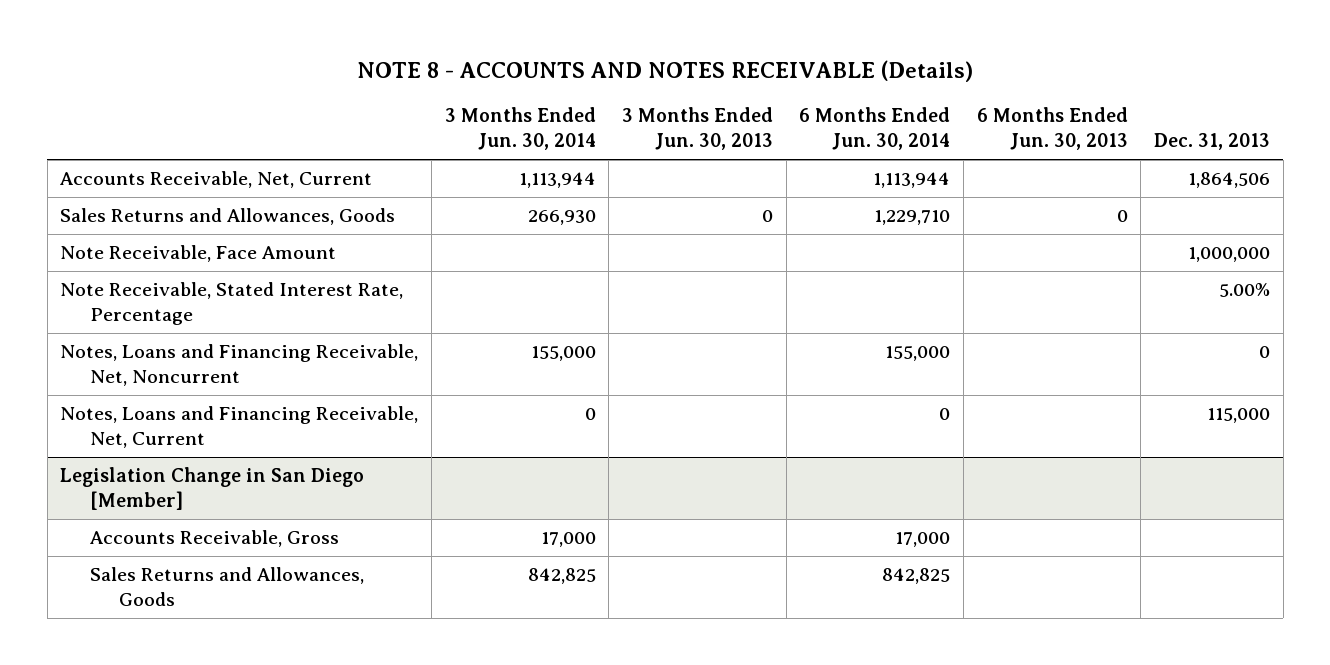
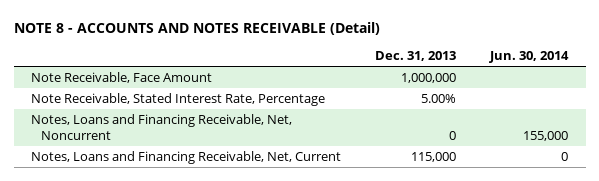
- NOTE 8 - ACCOUNTS AND NOTES RECEIVABLE (Details)
+ NOTE 8 - ACCOUNTS AND NOTES RECEIVABLE (Detail)
- | 3 Months Ended Jun. 30, 2014 | 3 Months Ended Jun. 30, 2013 | 6 Months Ended Jun. 30, 2014 | 6 Months Ended Jun. 30, 2013 | Dec. 31, 2013
+ | Dec. 31, 2013 | Jun. 30, 2014
- Accounts Receivable, Net, Current | 1,113,944 | | 1,113,944 | | 1,864,506
- Sales Returns and Allowances, Goods | 266,930 | 0 | 1,229,710 | 0 |
- Legislation Change in San Diego [Member]
- Accounts Receivable, Gross | 17,000 | | 17,000 | |
- Sales Returns and Allowances, Goods | 842,825 | | 842,825 | |

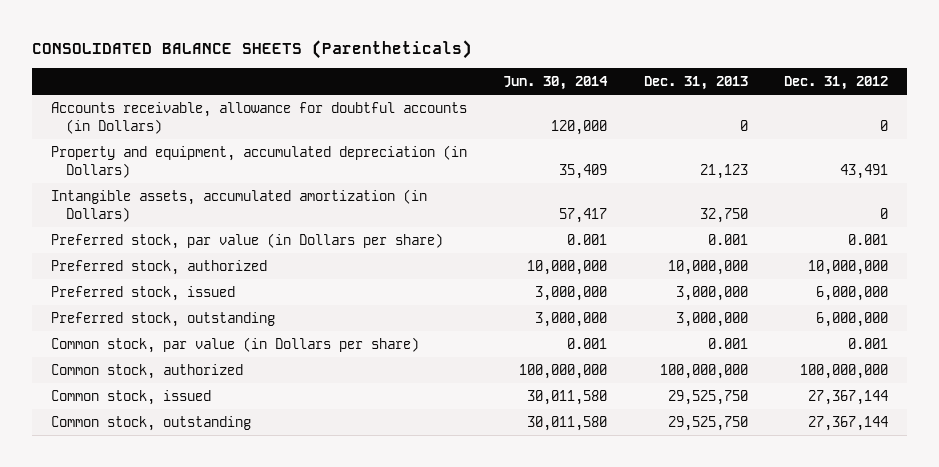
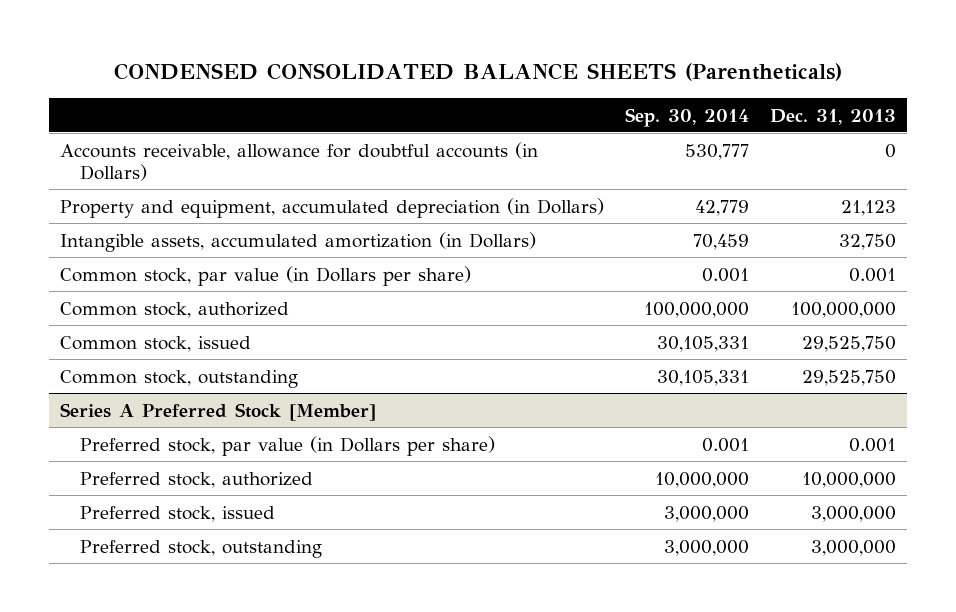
- CONSOLIDATED BALANCE SHEETS (Parentheticals)
+ CONDENSED CONSOLIDATED BALANCE SHEETS (Parentheticals)
- | Jun. 30, 2014 | Dec. 31, 2013 | Dec. 31, 2012
+ | Sep. 30, 2014 | Dec. 31, 2013
- Preferred stock, par value (in Dollars per share) | 0.001 | 0.001 | 0.001
- Preferred stock, authorized | 10,000,000 | 10,000,000 | 10,000,000
- Preferred stock, issued | 3,000,000 | 3,000,000 | 6,000,000
- Preferred stock, outstanding | 3,000,000 | 3,000,000 | 6,000,000
+ Series A Preferred Stock [Member]
+ Preferred stock, par value (in Dollars per share) | 0.001 | 0.001
+ Preferred stock, authorized | 10,000,000 | 10,000,000
+ Preferred stock, issued | 3,000,000 | 3,000,000
+ Preferred stock, outstanding | 3,000,000 | 3,000,000

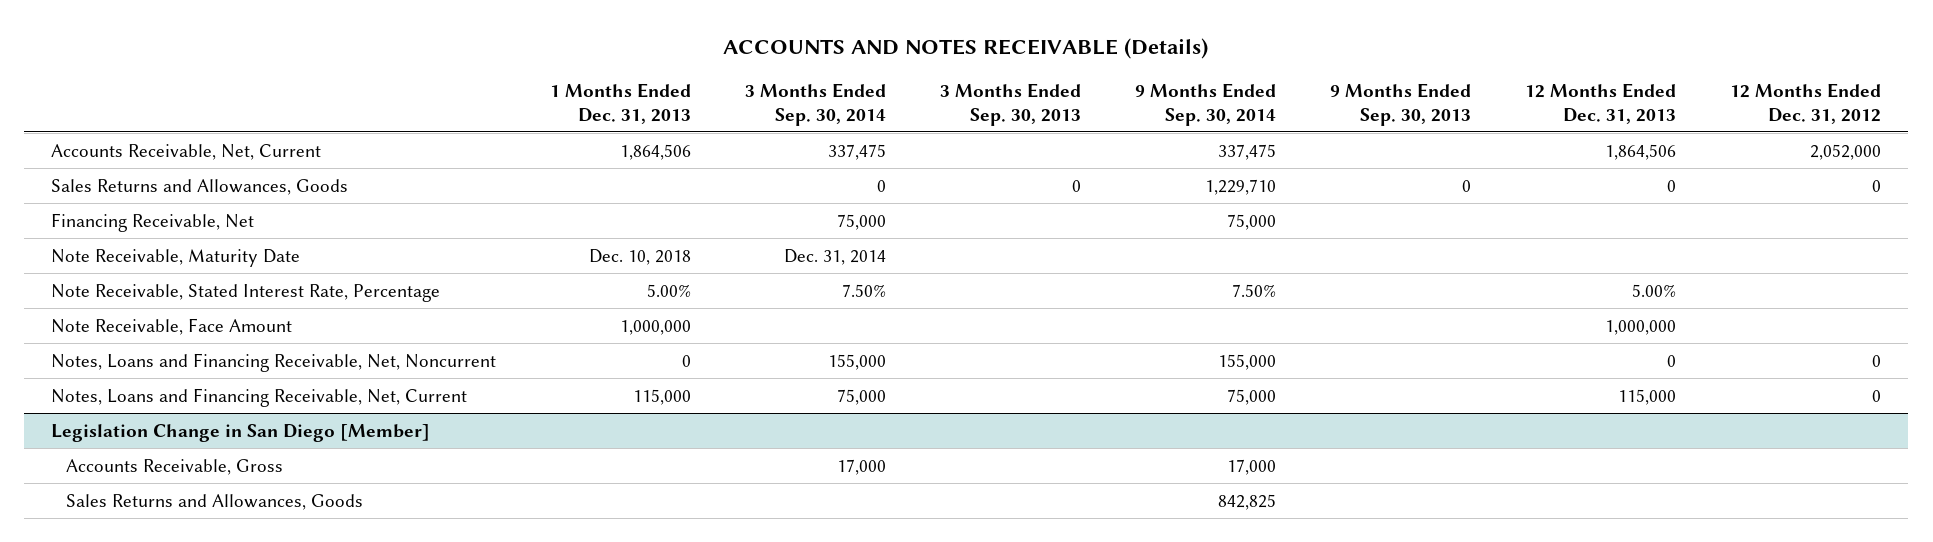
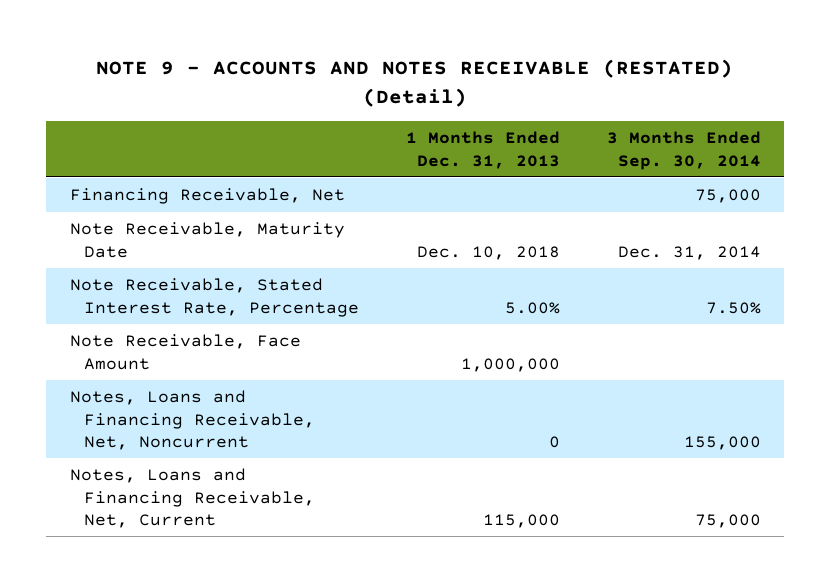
- ACCOUNTS AND NOTES RECEIVABLE (Details)
+ NOTE 9 - ACCOUNTS AND NOTES RECEIVABLE (RESTATED) (Detail)
- | 1 Months Ended Dec. 31, 2013 | 3 Months Ended Sep. 30, 2014 | 3 Months Ended Sep. 30, 2013 | 9 Months Ended Sep. 30, 2014 | 9 Months Ended Sep. 30, 2013 | 12 Months Ended Dec. 31, 2013 | 12 Months Ended Dec. 31, 2012
+ | 1 Months Ended Dec. 31, 2013 | 3 Months Ended Sep. 30, 2014
- Accounts Receivable, Net, Current | 1,864,506 | 337,475 | | 337,475 | | 1,864,506 | 2,052,000
- Sales Returns and Allowances, Goods | | 0 | 0 | 1,229,710 | 0 | 0 | 0
- Legislation Change in San Diego [Member]
- Accounts Receivable, Gross | | 17,000 | | 17,000 | | |
- Sales Returns and Allowances, Goods | | | | 842,825 | | |

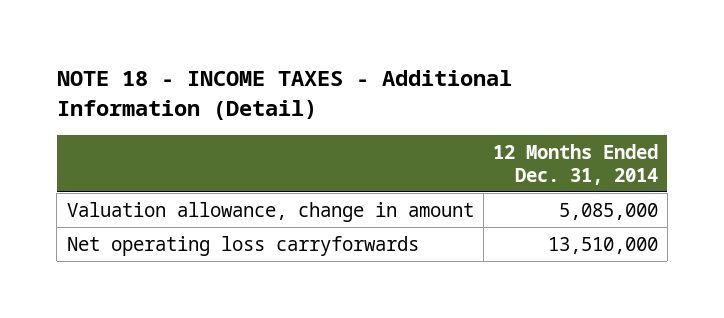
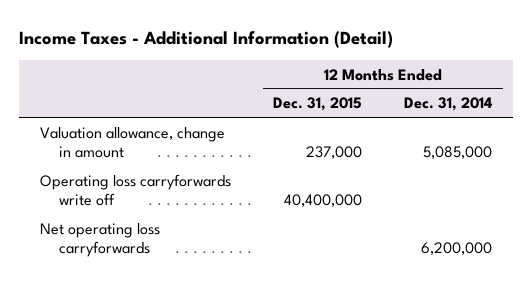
- NOTE 18 - INCOME TAXES - Additional Information (Detail)
+ Income Taxes - Additional Information (Detail)
- | 12 Months Ended Dec. 31, 2014
+ | 12 Months Ended Dec. 31, 2015 | 12 Months Ended Dec. 31, 2014
- Net operating loss carryforwards | 13,510,000
+ Operating loss carryforwards write off | 40,400,000 |
+ Net operating loss carryforwards | | 6,200,000

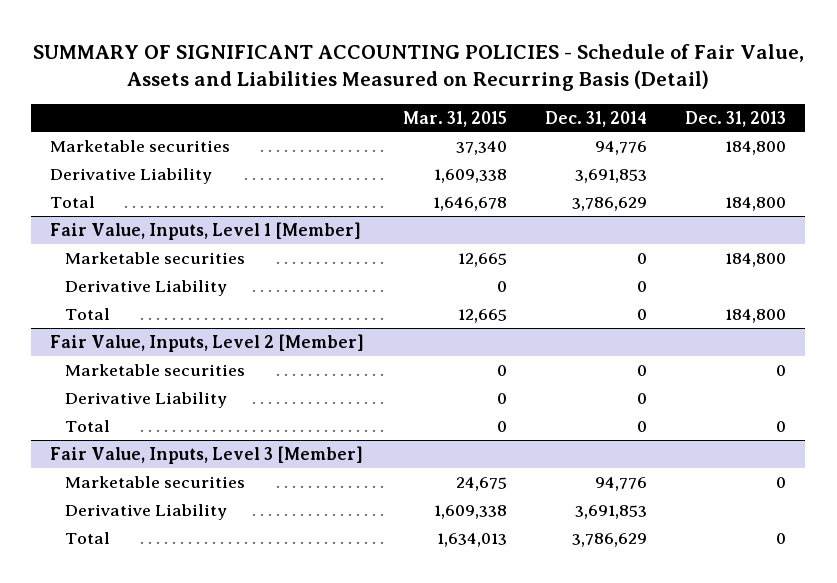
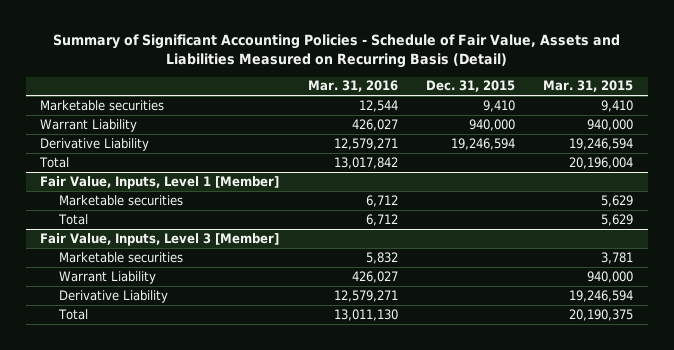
- SUMMARY OF SIGNIFICANT ACCOUNTING POLICIES - Schedule of Fair Value, Assets and Liabilities Measured on Recurring Basis (Detail)
+ Summary of Significant Accounting Policies - Schedule of Fair Value, Assets and Liabilities Measured on Recurring Basis (Detail)
- | Mar. 31, 2015 | Dec. 31, 2014 | Dec. 31, 2013
+ | Mar. 31, 2016 | Dec. 31, 2015 | Mar. 31, 2015
- Marketable securities | 37,340 | 94,776 | 184,800
- Derivative Liability | 1,609,338 | 3,691,853 |
- Total | 1,646,678 | 3,786,629 | 184,800
+ Marketable securities | 12,544 | 9,410 | 9,410
+ Warrant Liability | 426,027 | 940,000 | 940,000
+ Derivative Liability | 12,579,271 | 19,246,594 | 19,246,594
+ Total | 13,017,842 | | 20,196,004
@ Fair Value, Inputs, Level 1 [Member]
- Marketable securities | 12,665 | 0 | 184,800
- Derivative Liability | 0 | 0 |
- Total | 12,665 | 0 | 184,800
- Fair Value, Inputs, Level 2 [Member]
- Marketable securities | 0 | 0 | 0
- Derivative Liability | 0 | 0 |
- Total | 0 | 0 | 0
@ Fair Value, Inputs, Level 1 [Member]
+ Marketable securities | 6,712 | | 5,629
+ Total | 6,712 | | 5,629
@ Fair Value, Inputs, Level 3 [Member]
- Marketable securities | 24,675 | 94,776 | 0
- Derivative Liability | 1,609,338 | 3,691,853 |
- Total | 1,634,013 | 3,786,629 | 0
+ Marketable securities | 5,832 | | 3,781
+ Warrant Liability | 426,027 | | 940,000
+ Derivative Liability | 12,579,271 | | 19,246,594
+ Total | 13,011,130 | | 20,190,375

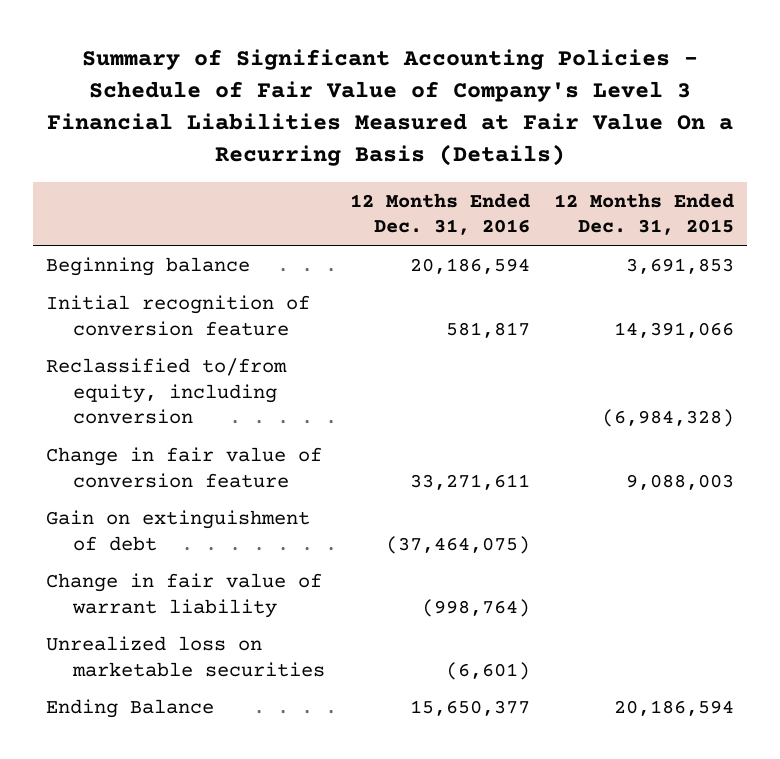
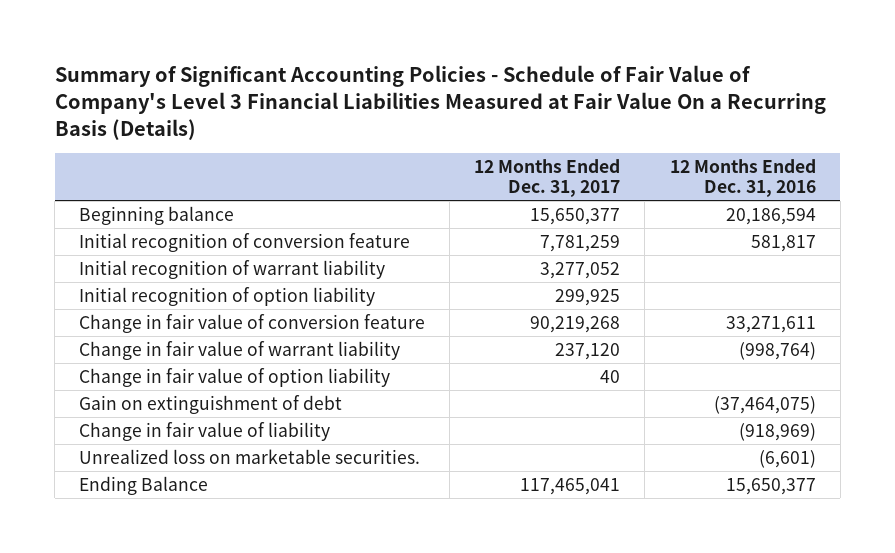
- | 12 Months Ended Dec. 31, 2016 | 12 Months Ended Dec. 31, 2015
+ | 12 Months Ended Dec. 31, 2017 | 12 Months Ended Dec. 31, 2016
- Reclassified to/from equity, including conversion | | (6,984,328)
+ Initial recognition of warrant liability | 3,277,052 |
+ Initial recognition of option liability | 299,925 |
- Unrealized loss on marketable securities | (6,601) |
+ Change in fair value of option liability | 40 |
moved down: Gain on extinguishment of debt | | (37,464,075)
+ Change in fair value of liability | | (918,969)
+ Unrealized loss on marketable securities. | | (6,601)

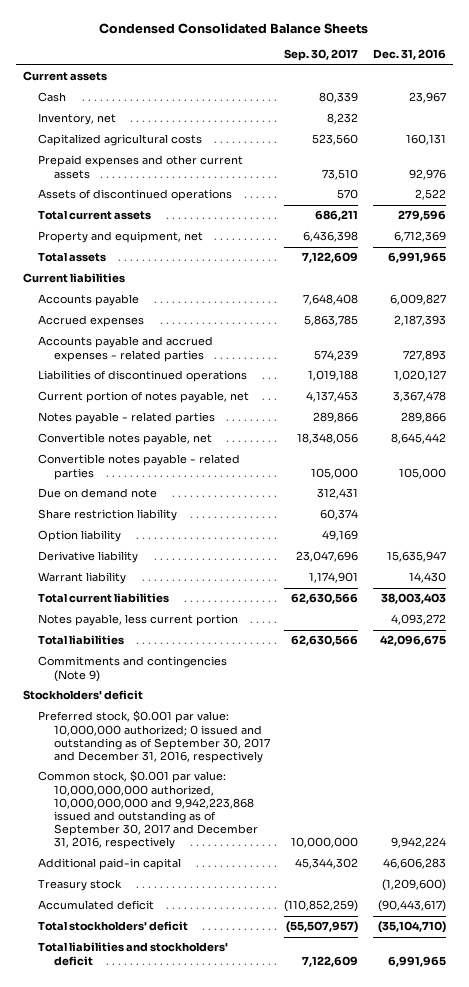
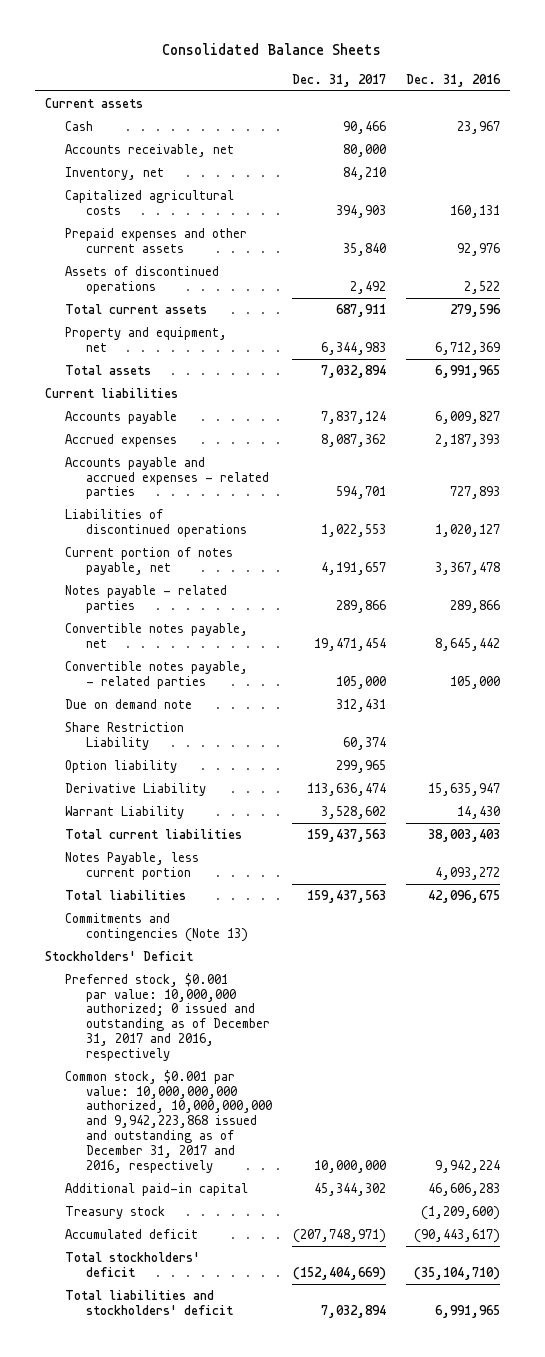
- Condensed Consolidated Balance Sheets
+ Consolidated Balance Sheets
- | Sep. 30, 2017 | Dec. 31, 2016
+ | Dec. 31, 2017 | Dec. 31, 2016
+ Accounts receivable, net | 80,000 |
- Convertible notes payable - related parties | 105,000 | 105,000
+ Convertible notes payable, - related parties | 105,000 | 105,000
- Share restriction liability | 60,374 |
+ Share Restriction Liability | 60,374 |
- Derivative liability | 23,047,696 | 15,635,947
- Warrant liability | 1,174,901 | 14,430
+ Derivative Liability | 113,636,474 | 15,635,947
+ Warrant Liability | 3,528,602 | 14,430
- Notes payable, less current portion | | 4,093,272
+ Notes Payable, less current portion | | 4,093,272
- Commitments and contingencies (Note 9)
- Stockholders' deficit
- Preferred stock, $0.001 par value: 10,000,000 authorized; 0 issued and outstanding as of September 30, 2017 and December 31, 2016, respectively
- Common stock, $0.001 par value: 10,000,000,000 authorized, 10,000,000,000 and 9,942,223,868 issued and outstanding as of September 30, 2017 and December 31, 2016, respectively | 10,000,000 | 9,942,224
+ Commitments and contingencies (Note 13)
+ Stockholders' Deficit
+ Preferred stock, $0.001 par value: 10,000,000 authorized; 0 issued and outstanding as of December 31, 2017 and 2016, respectively
+ Common stock, $0.001 par value: 10,000,000,000 authorized, 10,000,000,000 and 9,942,223,868 issued and outstanding as of December 31, 2017 and 2016, respectively | 10,000,000 | 9,942,224

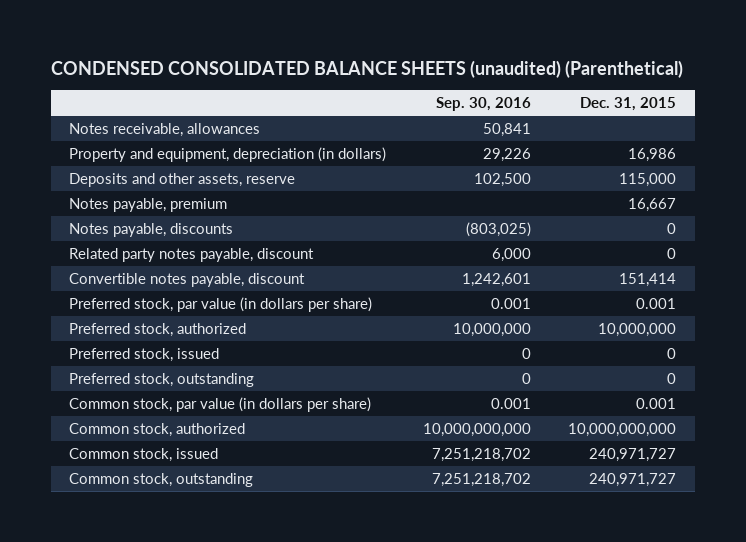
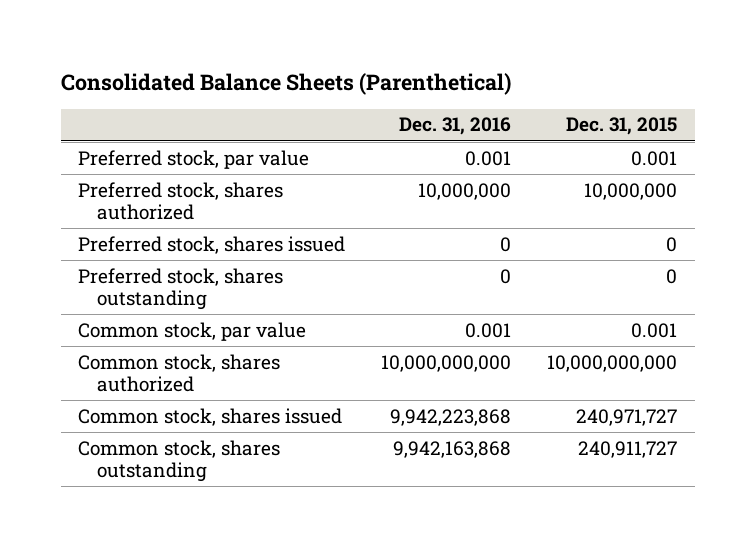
- CONDENSED CONSOLIDATED BALANCE SHEETS (unaudited) (Parenthetical)
+ Consolidated Balance Sheets (Parenthetical)
- | Sep. 30, 2016 | Dec. 31, 2015
+ | Dec. 31, 2016 | Dec. 31, 2015
- Notes receivable, allowances | 50,841 |
- Property and equipment, depreciation (in dollars) | 29,226 | 16,986
- Deposits and other assets, reserve | 102,500 | 115,000
- Notes payable, premium | | 16,667
- Notes payable, discounts | (803,025) | 0
- Related party notes payable, discount | 6,000 | 0
- Convertible notes payable, discount | 1,242,601 | 151,414
- Preferred stock, par value (in dollars per share) | 0.001 | 0.001
- Preferred stock, authorized | 10,000,000 | 10,000,000
- Preferred stock, issued | 0 | 0
- Preferred stock, outstanding | 0 | 0
- Common stock, par value (in dollars per share) | 0.001 | 0.001
- Common stock, authorized | 10,000,000,000 | 10,000,000,000
- Common stock, issued | 7,251,218,702 | 240,971,727
- Common stock, outstanding | 7,251,218,702 | 240,971,727
+ Preferred stock, par value | 0.001 | 0.001
+ Preferred stock, shares authorized | 10,000,000 | 10,000,000
+ Preferred stock, shares issued | 0 | 0
+ Preferred stock, shares outstanding | 0 | 0
+ Common stock, par value | 0.001 | 0.001
+ Common stock, shares authorized | 10,000,000,000 | 10,000,000,000
+ Common stock, shares issued | 9,942,223,868 | 240,971,727
+ Common stock, shares outstanding | 9,942,163,868 | 240,911,727

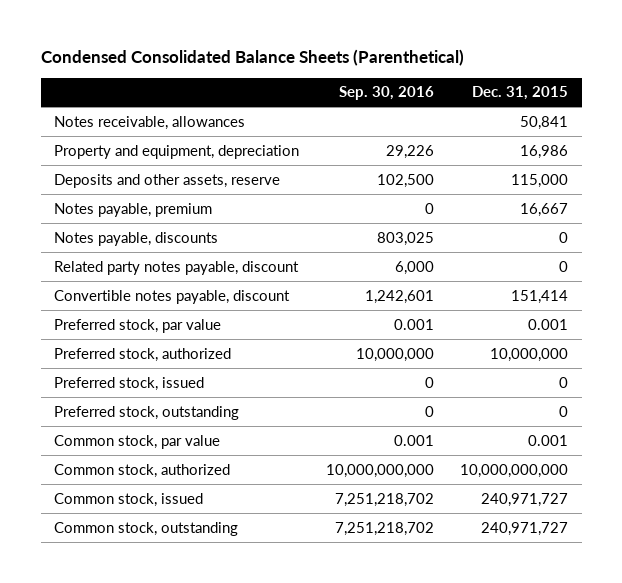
- Consolidated Balance Sheets (Parenthetical)
+ Condensed Consolidated Balance Sheets (Parenthetical)
- | Dec. 31, 2016 | Dec. 31, 2015
+ | Sep. 30, 2016 | Dec. 31, 2015
+ Notes receivable, allowances | | 50,841
+ Property and equipment, depreciation | 29,226 | 16,986
+ Deposits and other assets, reserve | 102,500 | 115,000
+ Notes payable, premium | 0 | 16,667
+ Notes payable, discounts | 803,025 | 0
+ Related party notes payable, discount | 6,000 | 0
+ Convertible notes payable, discount | 1,242,601 | 151,414
- Preferred stock, shares authorized | 10,000,000 | 10,000,000
- Preferred stock, shares issued | 0 | 0
- Preferred stock, shares outstanding | 0 | 0
+ Preferred stock, authorized | 10,000,000 | 10,000,000
+ Preferred stock, issued | 0 | 0
+ Preferred stock, outstanding | 0 | 0
- Common stock, shares authorized | 10,000,000,000 | 10,000,000,000
- Common stock, shares issued | 9,942,223,868 | 240,971,727
- Common stock, shares outstanding | 9,942,163,868 | 240,911,727
+ Common stock, authorized | 10,000,000,000 | 10,000,000,000
+ Common stock, issued | 7,251,218,702 | 240,971,727
+ Common stock, outstanding | 7,251,218,702 | 240,971,727

